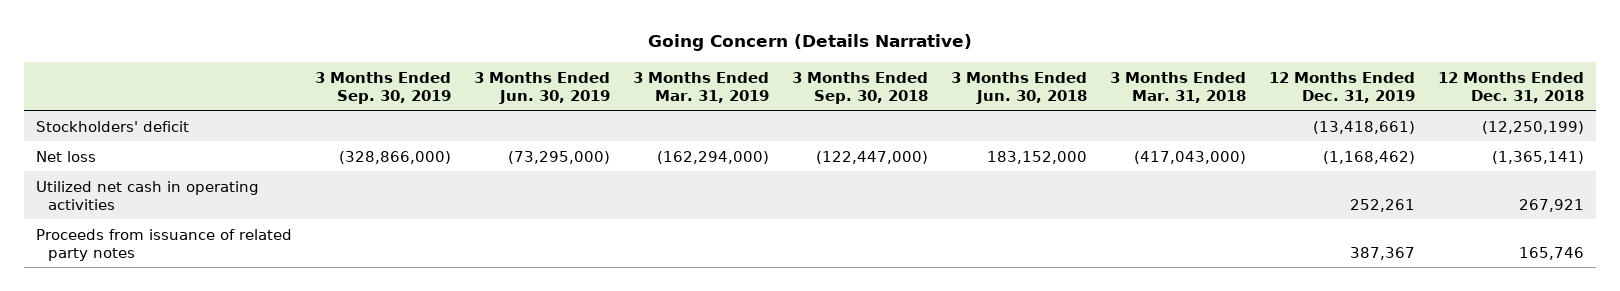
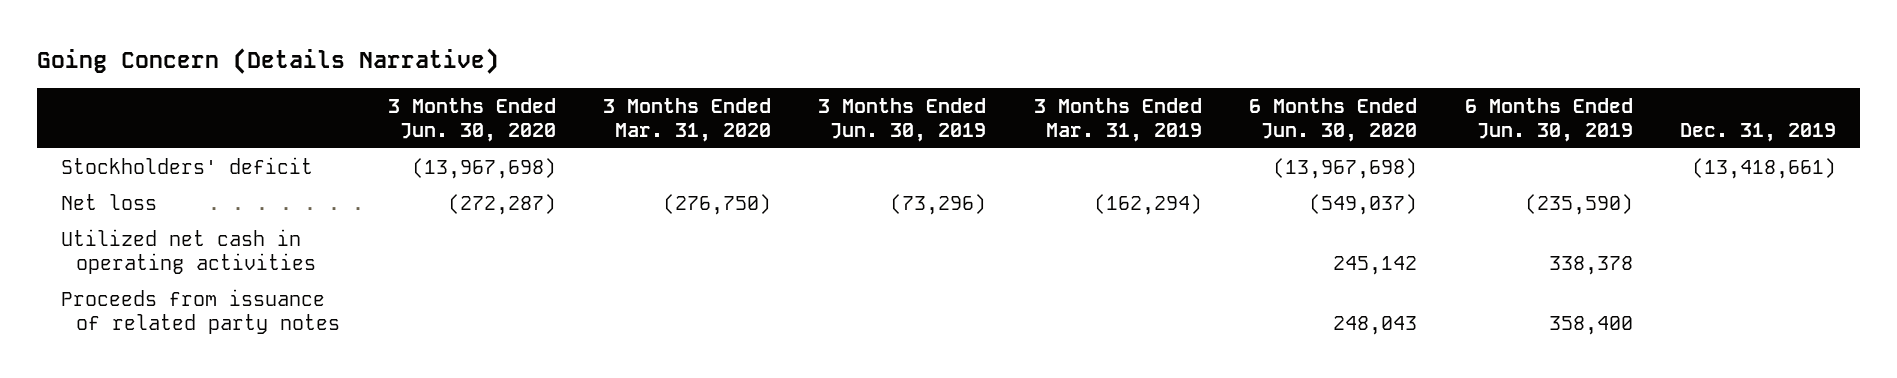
- | 3 Months Ended Sep. 30, 2019 | 3 Months Ended Jun. 30, 2019 | 3 Months Ended Mar. 31, 2019 | 3 Months Ended Sep. 30, 2018 | 3 Months Ended Jun. 30, 2018 | 3 Months Ended Mar. 31, 2018 | 12 Months Ended Dec. 31, 2019 | 12 Months Ended Dec. 31, 2018
+ | 3 Months Ended Jun. 30, 2020 | 3 Months Ended Mar. 31, 2020 | 3 Months Ended Jun. 30, 2019 | 3 Months Ended Mar. 31, 2019 | 6 Months Ended Jun. 30, 2020 | 6 Months Ended Jun. 30, 2019 | Dec. 31, 2019
- Net loss | (328,866,000) | (73,295,000) | (162,294,000) | (122,447,000) | 183,152,000 | (417,043,000) | (1,168,462) | (1,365,141)
+ Net loss | (272,287) | (276,750) | (73,296) | (162,294) | (549,037) | (235,590) |

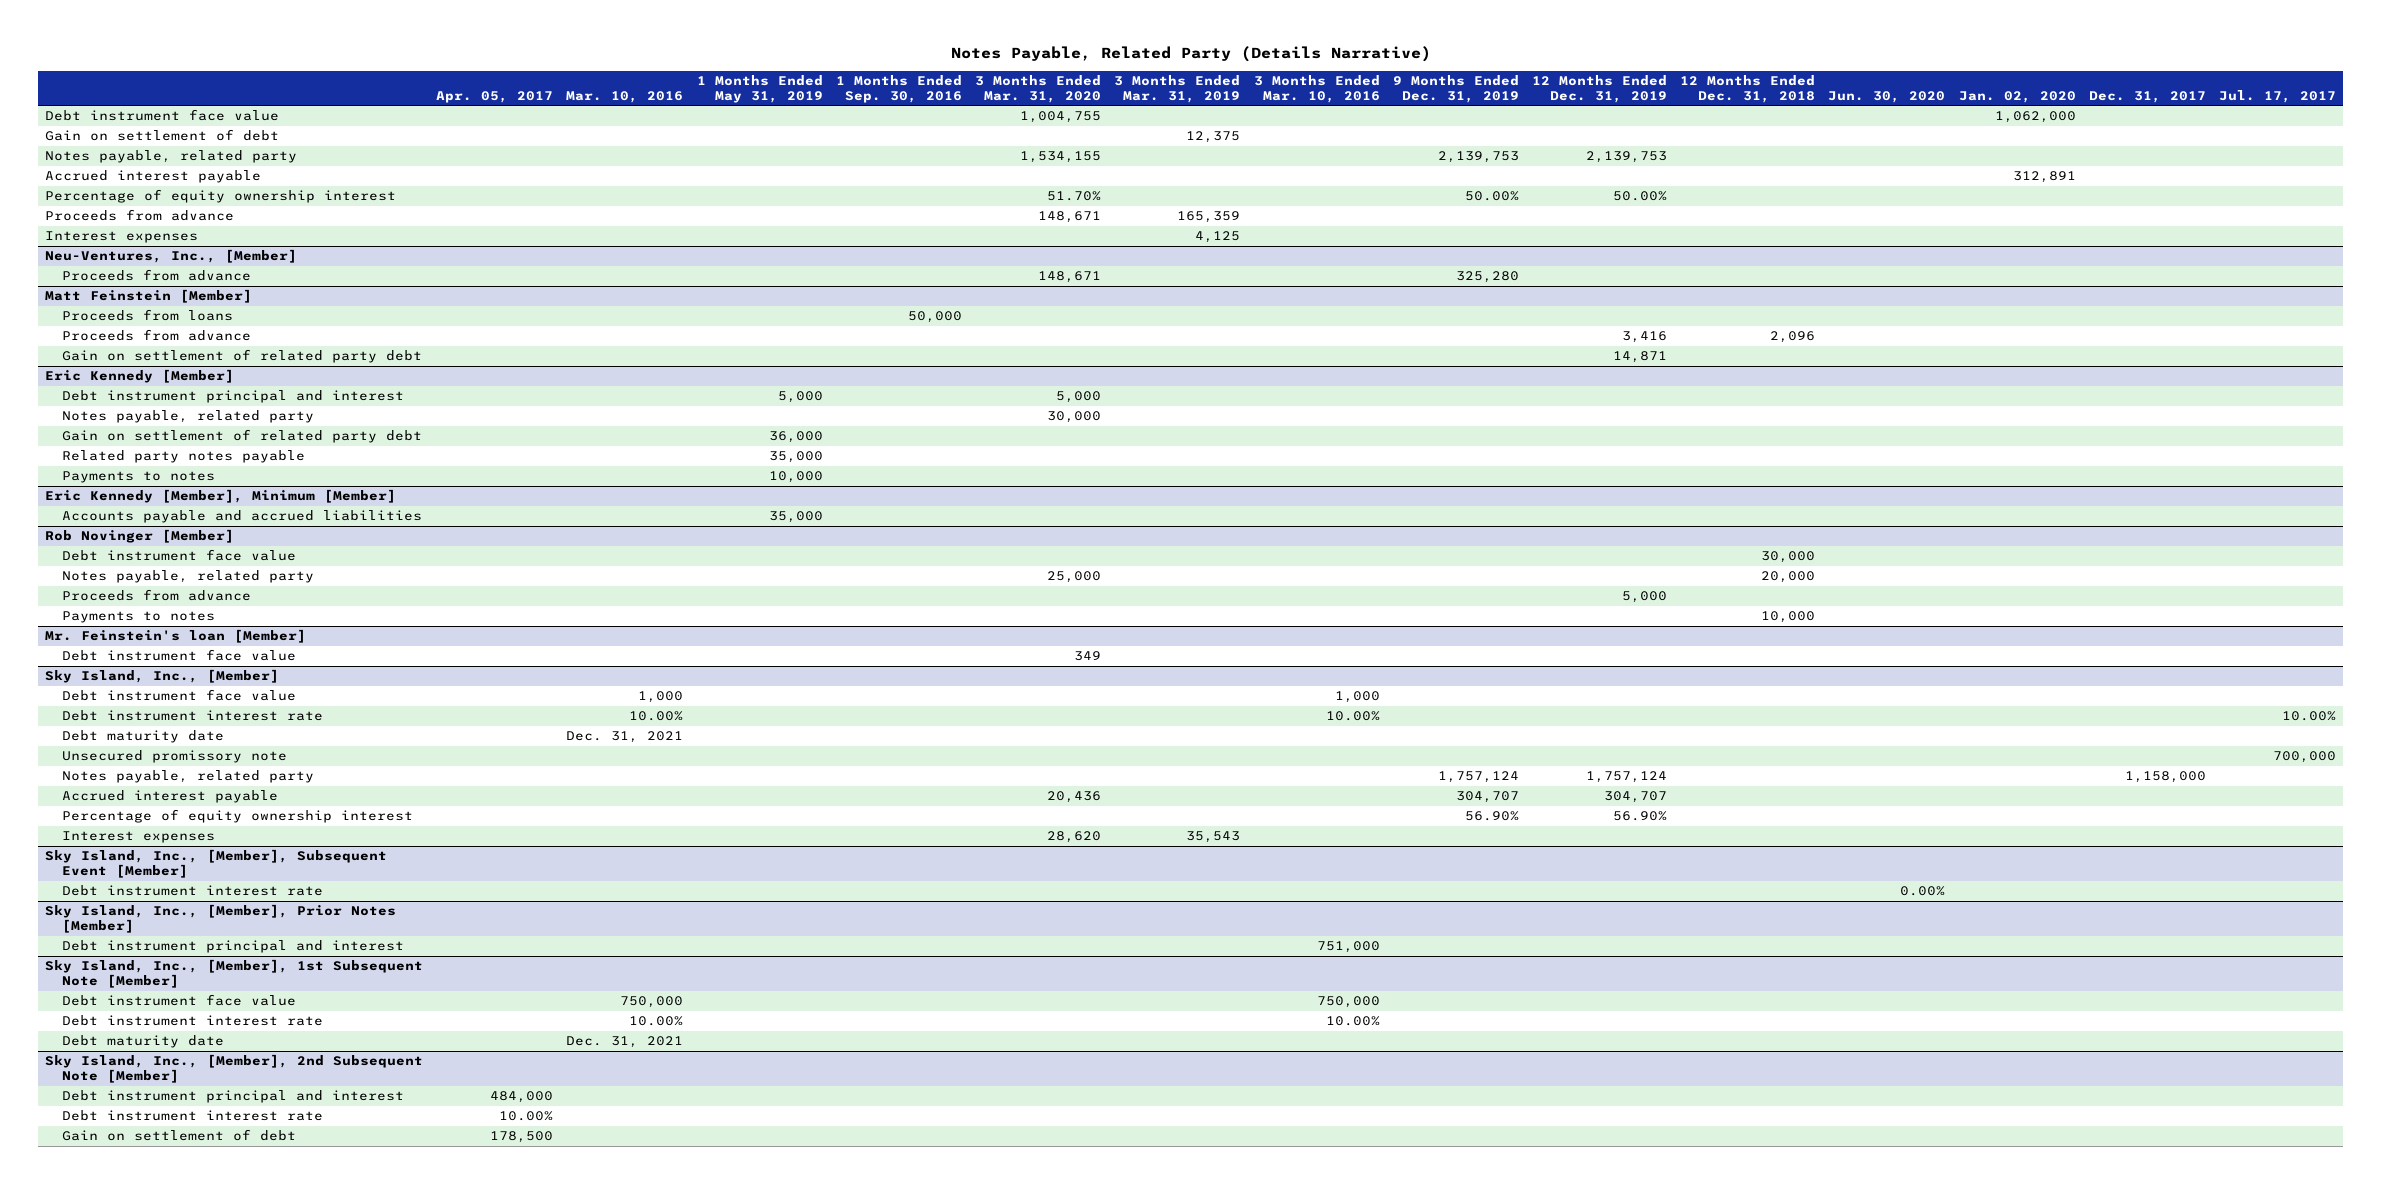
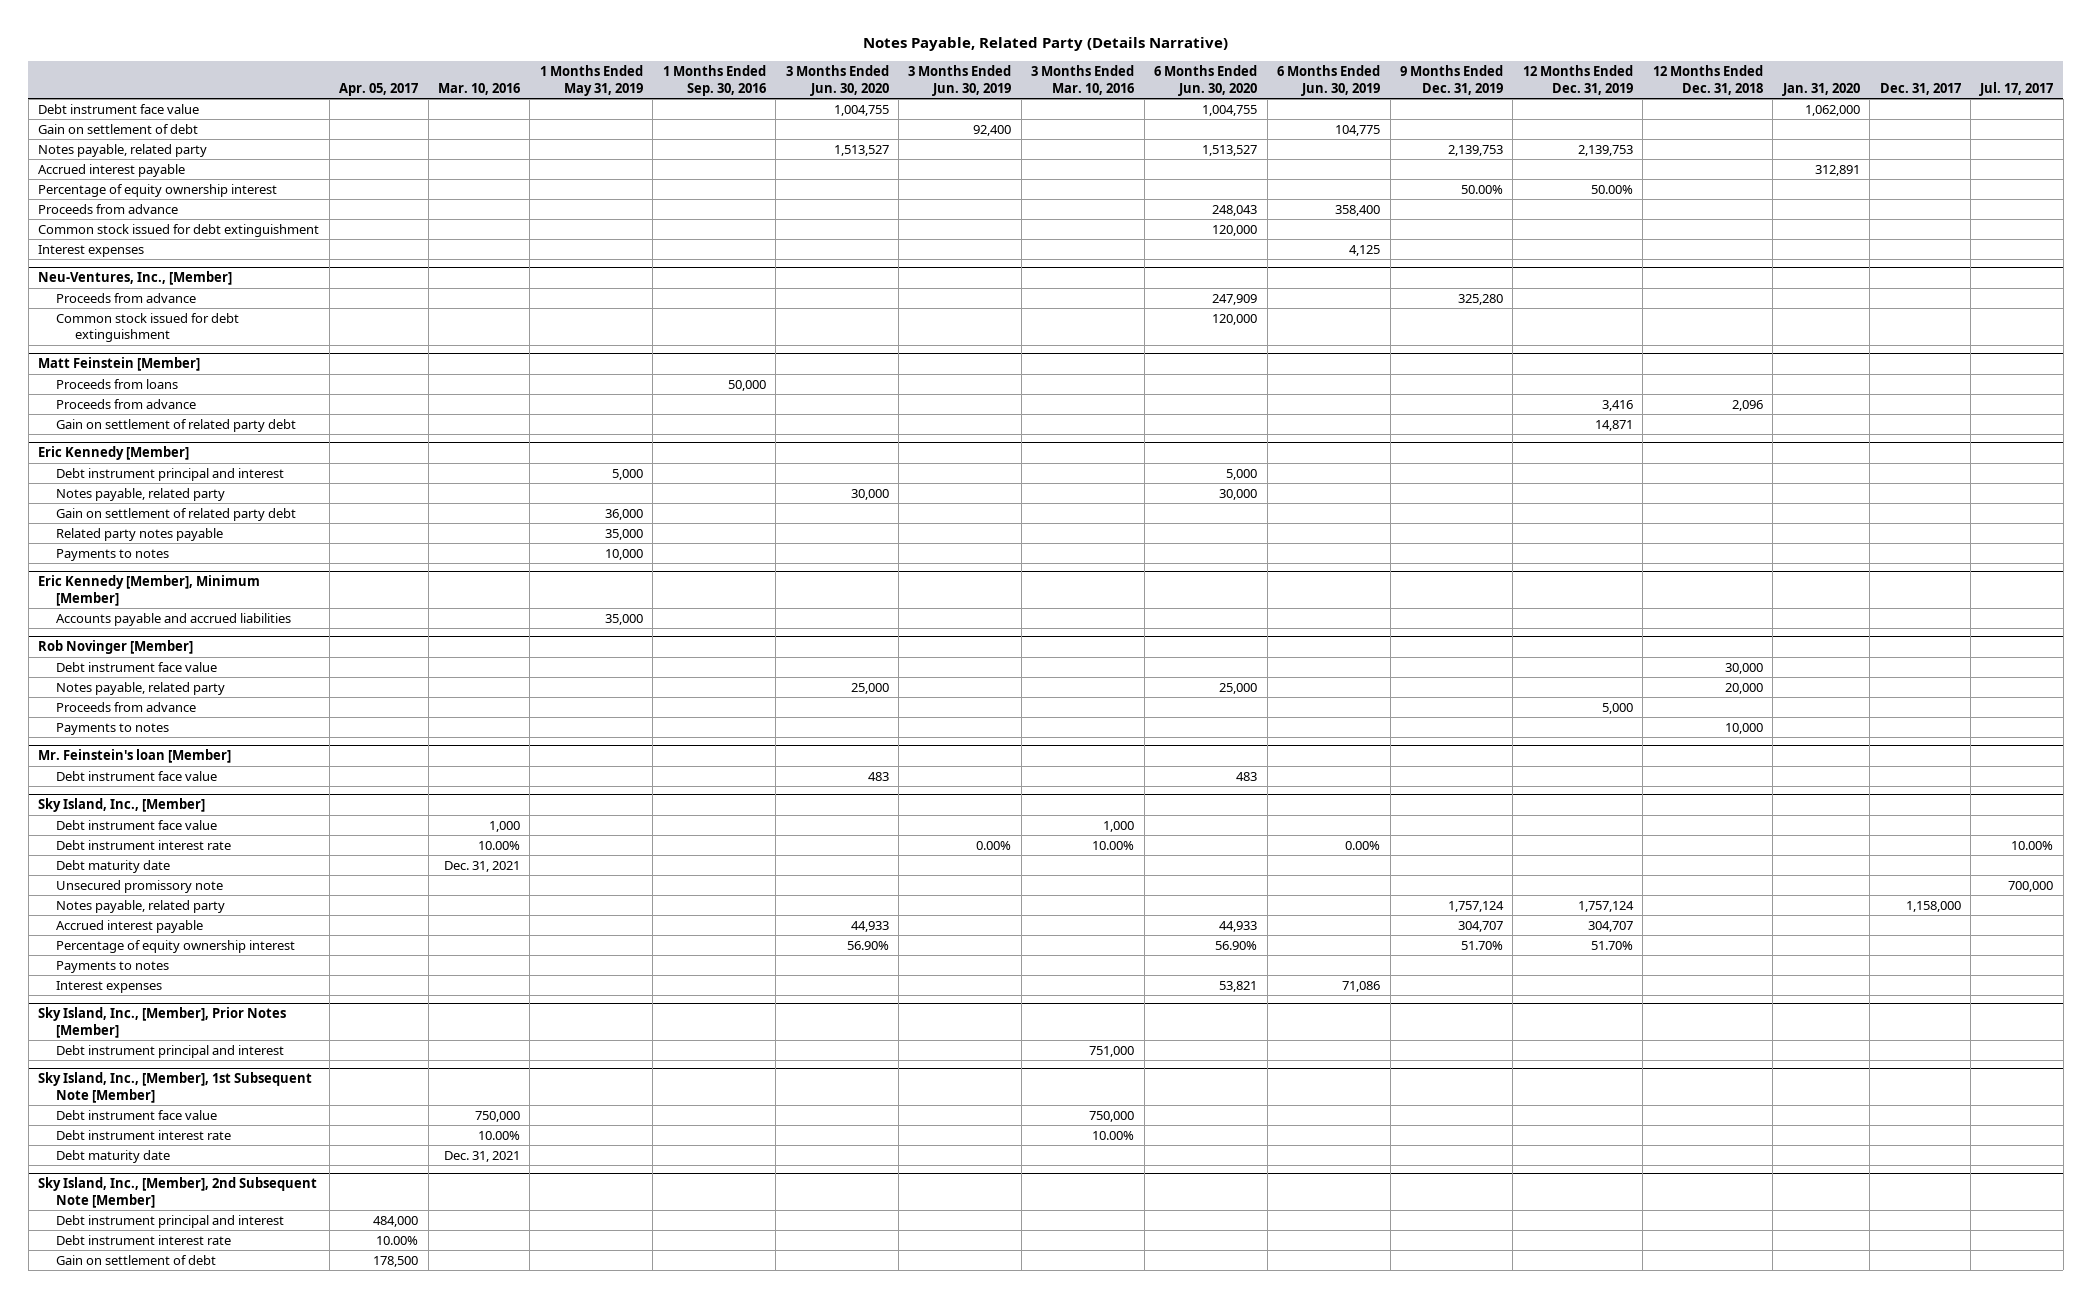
- | Apr. 05, 2017 | Mar. 10, 2016 | 1 Months Ended May 31, 2019 | 1 Months Ended Sep. 30, 2016 | 3 Months Ended Mar. 31, 2020 | 3 Months Ended Mar. 31, 2019 | 3 Months Ended Mar. 10, 2016 | 9 Months Ended Dec. 31, 2019 | 12 Months Ended Dec. 31, 2019 | 12 Months Ended Dec. 31, 2018 | Jun. 30, 2020 | Jan. 02, 2020 | Dec. 31, 2017 | Jul. 17, 2017
+ | Apr. 05, 2017 | Mar. 10, 2016 | 1 Months Ended May 31, 2019 | 1 Months Ended Sep. 30, 2016 | 3 Months Ended Jun. 30, 2020 | 3 Months Ended Jun. 30, 2019 | 3 Months Ended Mar. 10, 2016 | 6 Months Ended Jun. 30, 2020 | 6 Months Ended Jun. 30, 2019 | 9 Months Ended Dec. 31, 2019 | 12 Months Ended Dec. 31, 2019 | 12 Months Ended Dec. 31, 2018 | Jan. 31, 2020 | Dec. 31, 2017 | Jul. 17, 2017
+ Common stock issued for debt extinguishment | | | | | | | | 120,000 | | | | | | |
@ Neu-Ventures, Inc., [Member]
+ Common stock issued for debt extinguishment | | | | | | | | 120,000 | | | | | | |
@ Sky Island, Inc., [Member]
- Percentage of equity ownership interest | | | | | | | | 56.90% | 56.90% | | | | |
+ Percentage of equity ownership interest | | | | | 56.90% | | | 56.90% | | 51.70% | 51.70% | | | |
+ Payments to notes
- Sky Island, Inc., [Member], Subsequent Event [Member]
- Debt instrument interest rate | | | | | | | | | | | 0.00% | | |

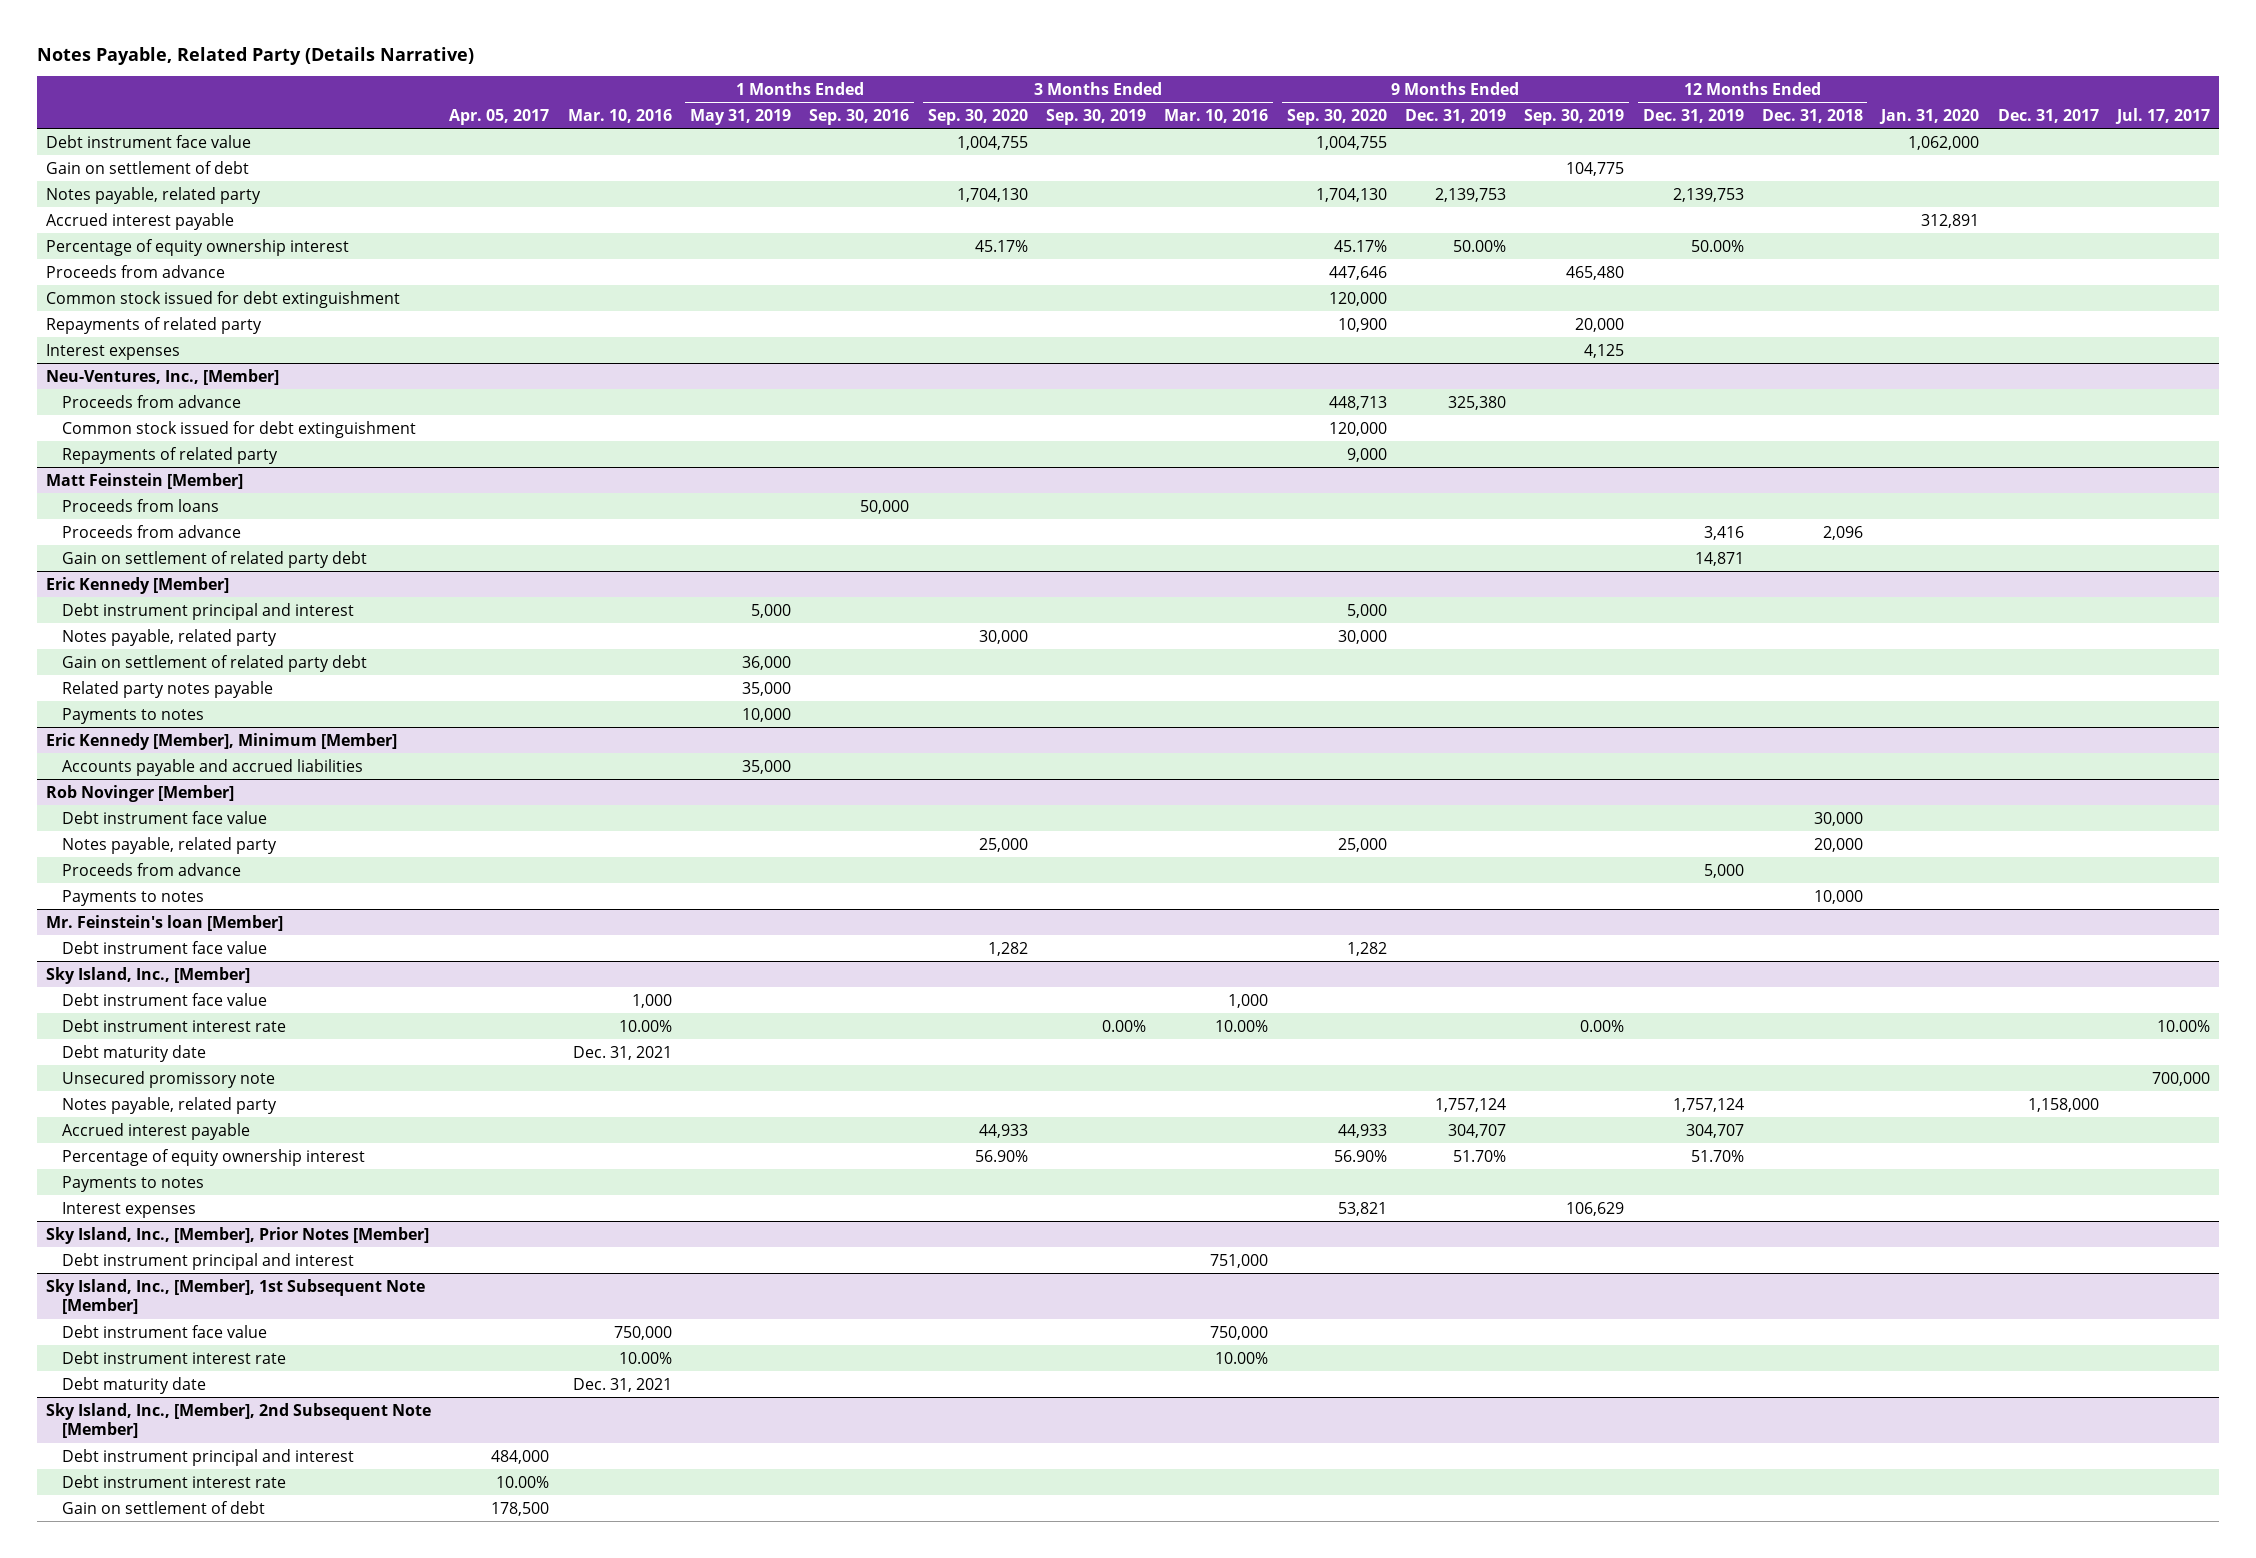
- | Apr. 05, 2017 | Mar. 10, 2016 | 1 Months Ended May 31, 2019 | 1 Months Ended Sep. 30, 2016 | 3 Months Ended Jun. 30, 2020 | 3 Months Ended Jun. 30, 2019 | 3 Months Ended Mar. 10, 2016 | 6 Months Ended Jun. 30, 2020 | 6 Months Ended Jun. 30, 2019 | 9 Months Ended Dec. 31, 2019 | 12 Months Ended Dec. 31, 2019 | 12 Months Ended Dec. 31, 2018 | Jan. 31, 2020 | Dec. 31, 2017 | Jul. 17, 2017
+ | Apr. 05, 2017 | Mar. 10, 2016 | 1 Months Ended May 31, 2019 | 1 Months Ended Sep. 30, 2016 | 3 Months Ended Sep. 30, 2020 | 3 Months Ended Sep. 30, 2019 | 3 Months Ended Mar. 10, 2016 | 9 Months Ended Sep. 30, 2020 | 9 Months Ended Dec. 31, 2019 | 9 Months Ended Sep. 30, 2019 | 12 Months Ended Dec. 31, 2019 | 12 Months Ended Dec. 31, 2018 | Jan. 31, 2020 | Dec. 31, 2017 | Jul. 17, 2017
+ Repayments of related party | | | | | | | | 10,900 | | 20,000 | | | | |
@ Neu-Ventures, Inc., [Member]
- Proceeds from advance | | | | | | | | 247,909 | | 325,280 | | | | |
+ Proceeds from advance | | | | | | | | 448,713 | 325,380 | | | | | |
+ Repayments of related party | | | | | | | | 9,000 | | | | | | |

